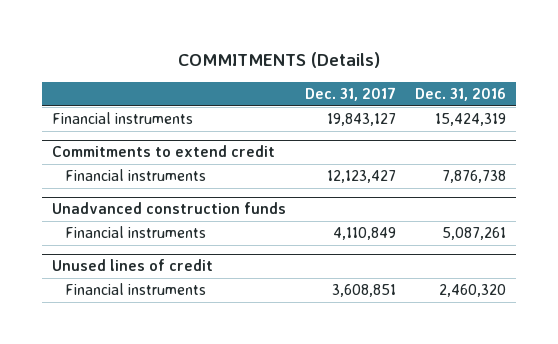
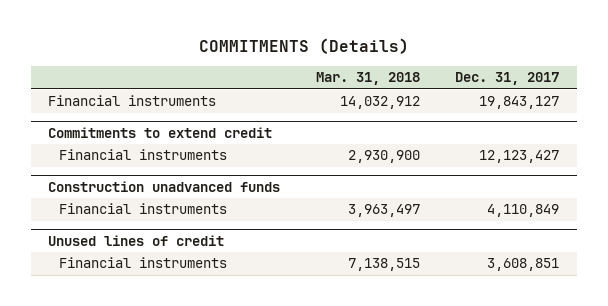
- | Dec. 31, 2017 | Dec. 31, 2016
+ | Mar. 31, 2018 | Dec. 31, 2017
- Unadvanced construction funds
+ Construction unadvanced funds

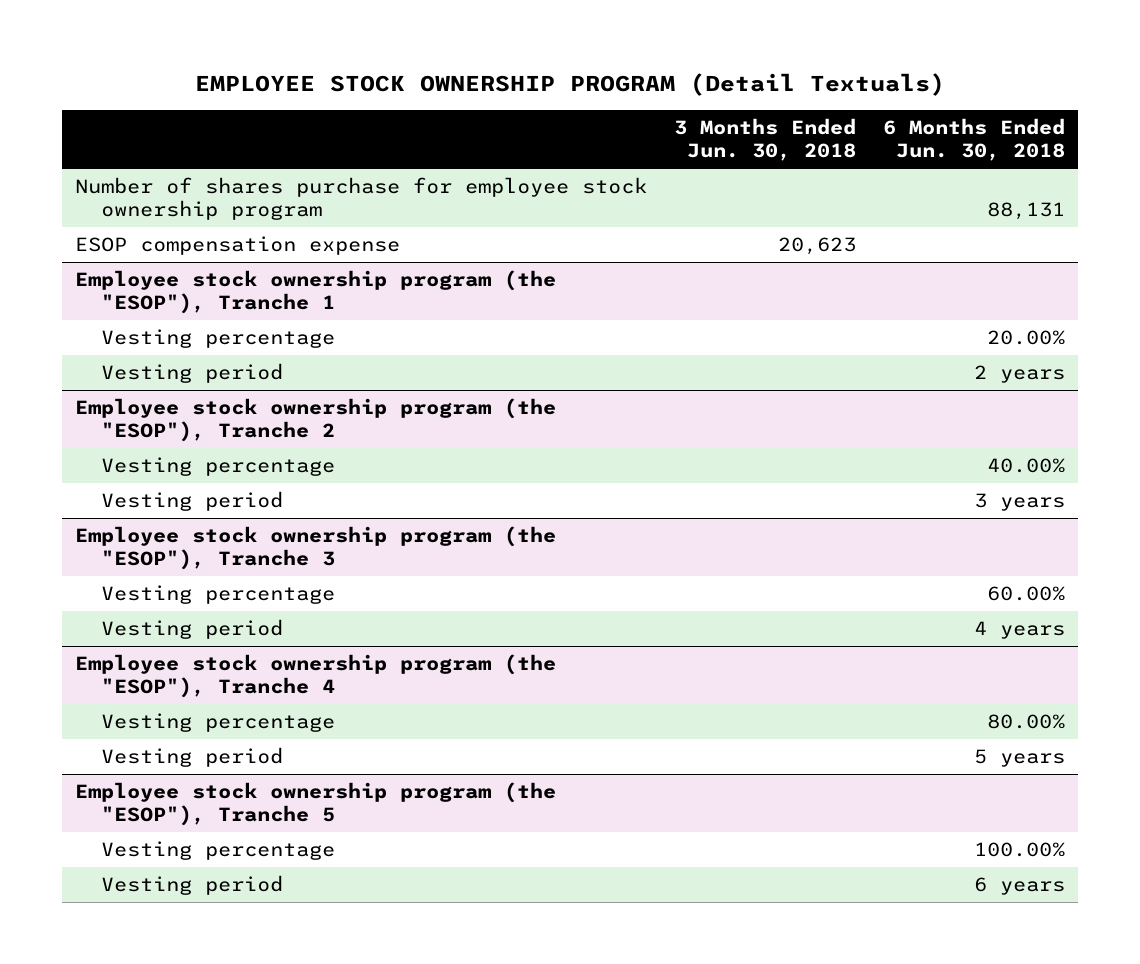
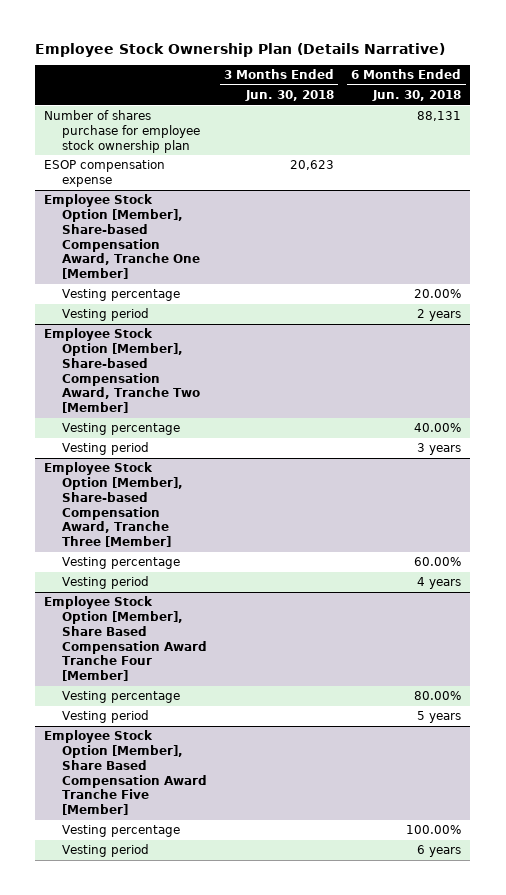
- EMPLOYEE STOCK OWNERSHIP PROGRAM (Detail Textuals)
+ Employee Stock Ownership Plan (Details Narrative)
- Number of shares purchase for employee stock ownership program | | 88,131
+ Number of shares purchase for employee stock ownership plan | | 88,131
- Employee stock ownership program (the "ESOP"), Tranche 1
+ Employee Stock Option [Member], Share-based Compensation Award, Tranche One [Member]
- Employee stock ownership program (the "ESOP"), Tranche 2
+ Employee Stock Option [Member], Share-based Compensation Award, Tranche Two [Member]
- Employee stock ownership program (the "ESOP"), Tranche 3
+ Employee Stock Option [Member], Share-based Compensation Award, Tranche Three [Member]
- Employee stock ownership program (the "ESOP"), Tranche 4
+ Employee Stock Option [Member], Share Based Compensation Award Tranche Four [Member]
- Employee stock ownership program (the "ESOP"), Tranche 5
+ Employee Stock Option [Member], Share Based Compensation Award Tranche Five [Member]

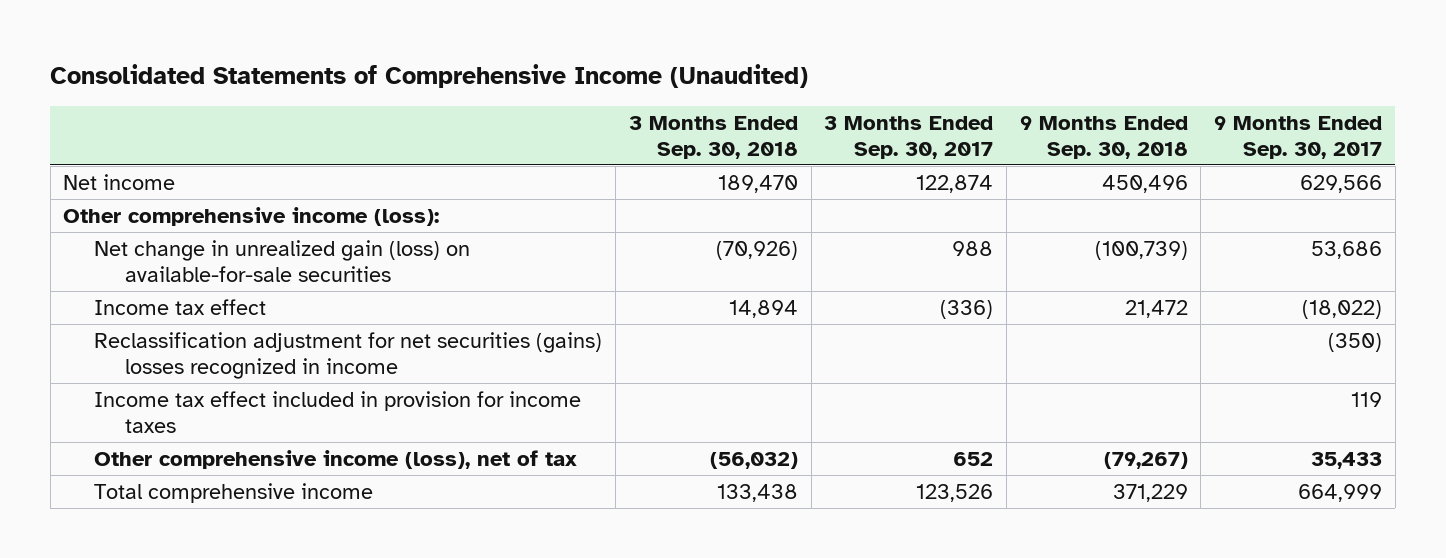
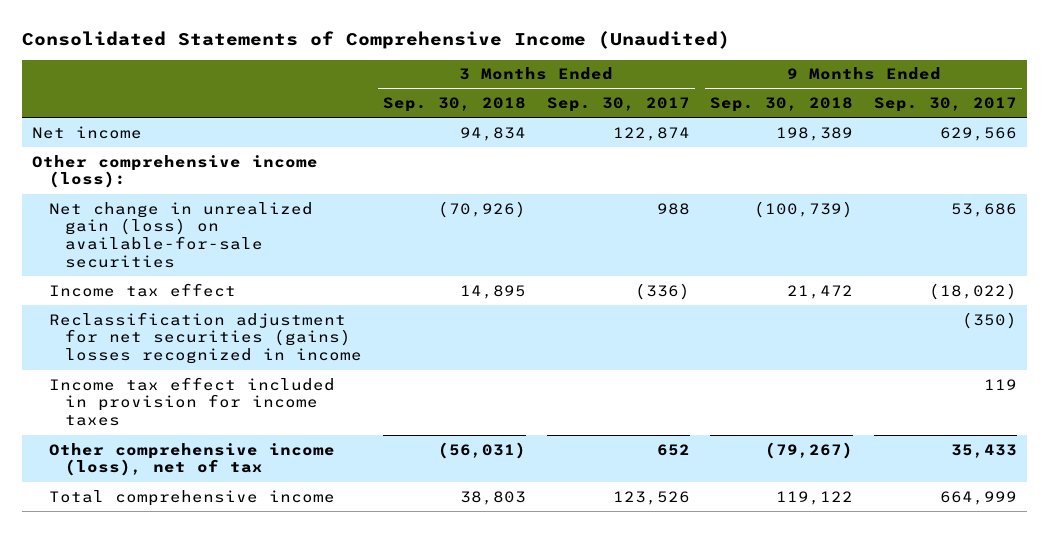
- Net income | 189,470 | 122,874 | 450,496 | 629,566
+ Net income | 94,834 | 122,874 | 198,389 | 629,566
- Income tax effect | 14,894 | (336) | 21,472 | (18,022)
+ Income tax effect | 14,895 | (336) | 21,472 | (18,022)
- Other comprehensive income (loss), net of tax | (56,032) | 652 | (79,267) | 35,433
- Total comprehensive income | 133,438 | 123,526 | 371,229 | 664,999
+ Other comprehensive income (loss), net of tax | (56,031) | 652 | (79,267) | 35,433
+ Total comprehensive income | 38,803 | 123,526 | 119,122 | 664,999

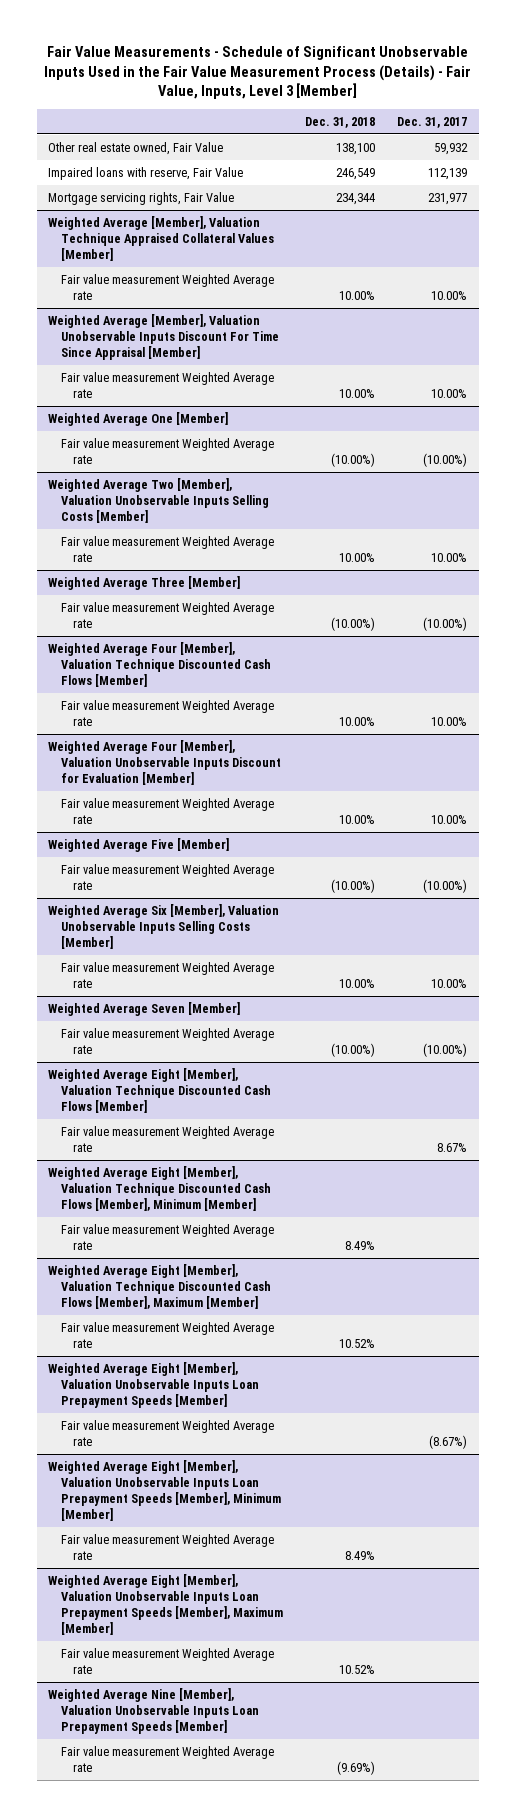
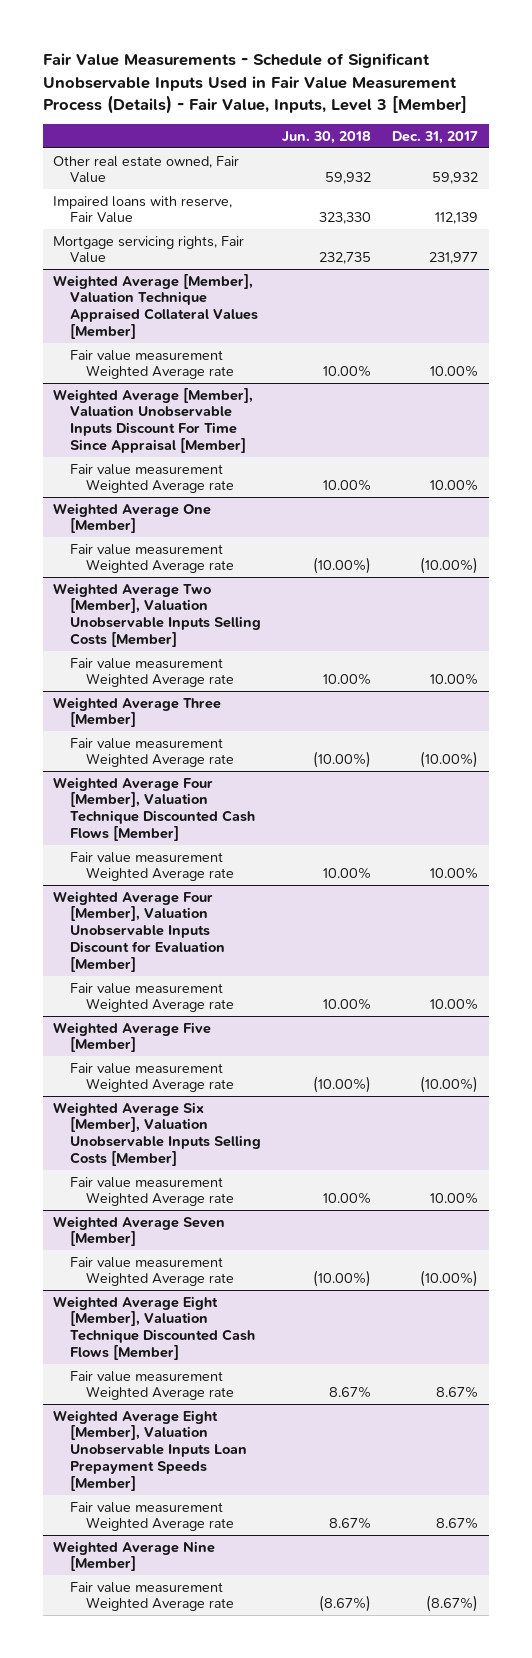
- Fair Value Measurements - Schedule of Significant Unobservable Inputs Used in the Fair Value Measurement Process (Details) - Fair Value, Inputs, Level 3 [Member]
+ Fair Value Measurements - Schedule of Significant Unobservable Inputs Used in Fair Value Measurement Process (Details) - Fair Value, Inputs, Level 3 [Member]
- | Dec. 31, 2018 | Dec. 31, 2017
+ | Jun. 30, 2018 | Dec. 31, 2017
- Weighted Average Eight [Member], Valuation Technique Discounted Cash Flows [Member], Minimum [Member]
- Fair value measurement Weighted Average rate | 8.49% |
- Weighted Average Eight [Member], Valuation Technique Discounted Cash Flows [Member], Maximum [Member]
- Fair value measurement Weighted Average rate | 10.52% |
@ Weighted Average Eight [Member], Valuation Unobservable Inputs Loan Prepayment Speeds [Member]
+ Fair value measurement Weighted Average rate | 8.67% | 8.67%
+ Weighted Average Nine [Member]
- Weighted Average Eight [Member], Valuation Unobservable Inputs Loan Prepayment Speeds [Member], Minimum [Member]
- Fair value measurement Weighted Average rate | 8.49% |
- Weighted Average Eight [Member], Valuation Unobservable Inputs Loan Prepayment Speeds [Member], Maximum [Member]
- Fair value measurement Weighted Average rate | 10.52% |
- Weighted Average Nine [Member], Valuation Unobservable Inputs Loan Prepayment Speeds [Member]
- Fair value measurement Weighted Average rate | (9.69%) |

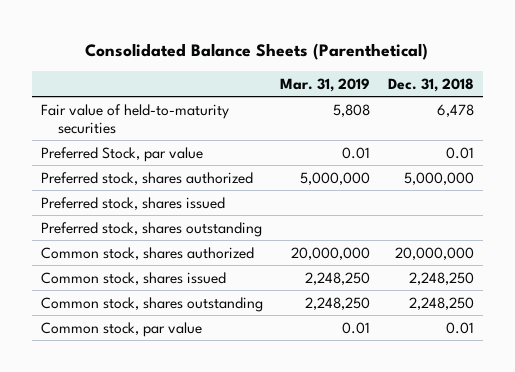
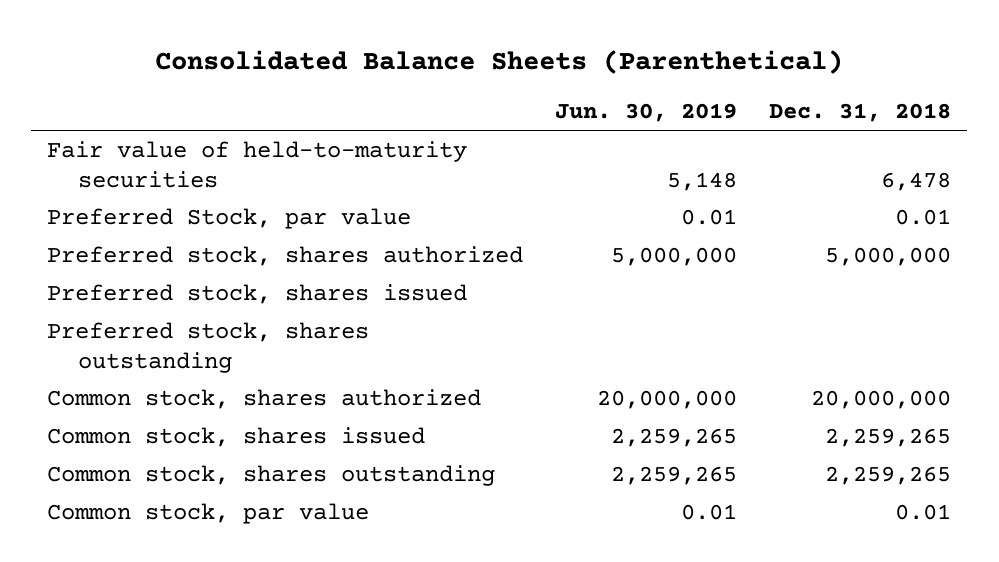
- | Mar. 31, 2019 | Dec. 31, 2018
+ | Jun. 30, 2019 | Dec. 31, 2018
- Common stock, shares issued | 2,248,250 | 2,248,250
- Common stock, shares outstanding | 2,248,250 | 2,248,250
+ Common stock, shares issued | 2,259,265 | 2,259,265
+ Common stock, shares outstanding | 2,259,265 | 2,259,265

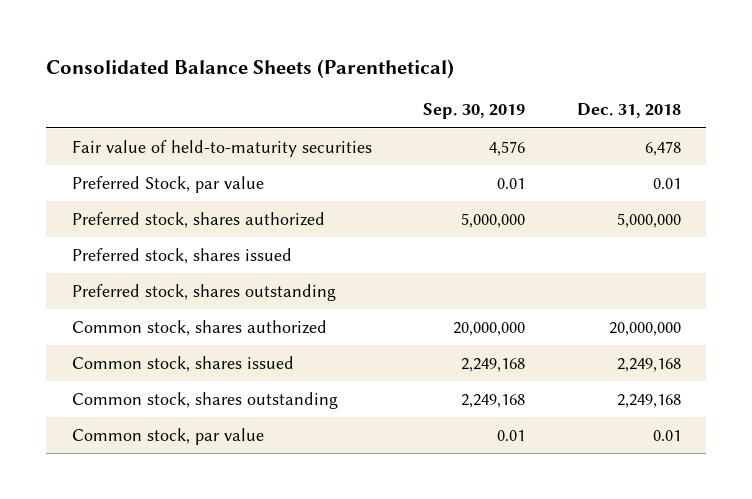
- | Jun. 30, 2019 | Dec. 31, 2018
+ | Sep. 30, 2019 | Dec. 31, 2018
- Common stock, shares issued | 2,259,265 | 2,259,265
- Common stock, shares outstanding | 2,259,265 | 2,259,265
+ Common stock, shares issued | 2,249,168 | 2,249,168
+ Common stock, shares outstanding | 2,249,168 | 2,249,168

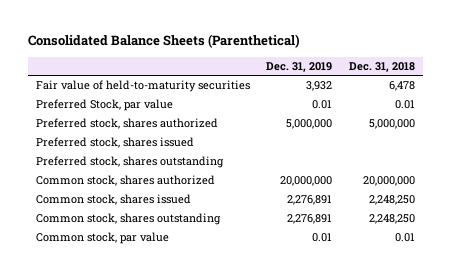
- | Sep. 30, 2019 | Dec. 31, 2018
+ | Dec. 31, 2019 | Dec. 31, 2018
- Common stock, shares issued | 2,249,168 | 2,249,168
- Common stock, shares outstanding | 2,249,168 | 2,249,168
+ Common stock, shares issued | 2,276,891 | 2,248,250
+ Common stock, shares outstanding | 2,276,891 | 2,248,250

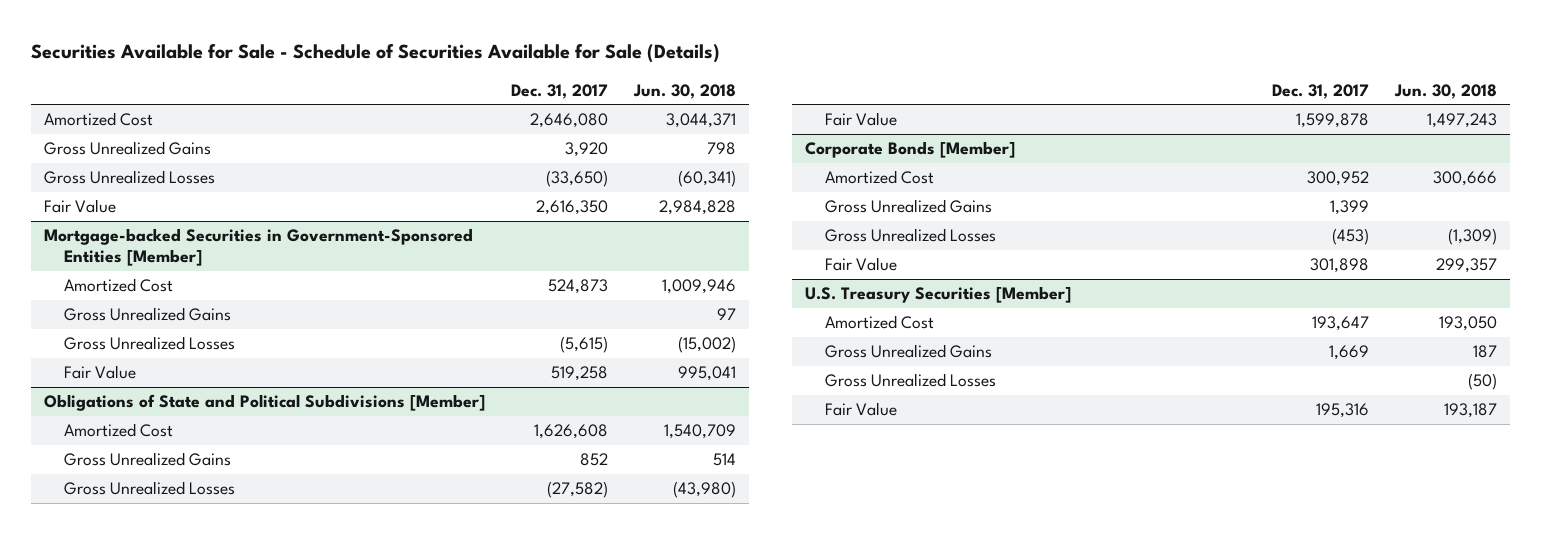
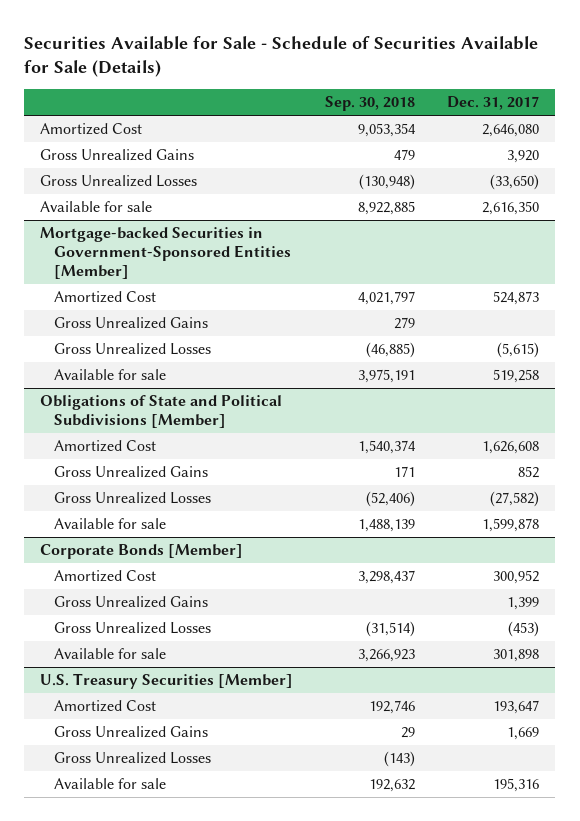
- | Dec. 31, 2017 | Jun. 30, 2018
+ | Sep. 30, 2018 | Dec. 31, 2017
- Fair Value | 2,616,350 | 2,984,828
+ Available for sale | 8,922,885 | 2,616,350
@ Mortgage-backed Securities in Government-Sponsored Entities [Member]
- Fair Value | 519,258 | 995,041
+ Available for sale | 3,975,191 | 519,258
@ Obligations of State and Political Subdivisions [Member]
- Fair Value | 1,599,878 | 1,497,243
+ Available for sale | 1,488,139 | 1,599,878
@ Corporate Bonds [Member]
- Fair Value | 301,898 | 299,357
+ Available for sale | 3,266,923 | 301,898
@ U.S. Treasury Securities [Member]
- Fair Value | 195,316 | 193,187
+ Available for sale | 192,632 | 195,316

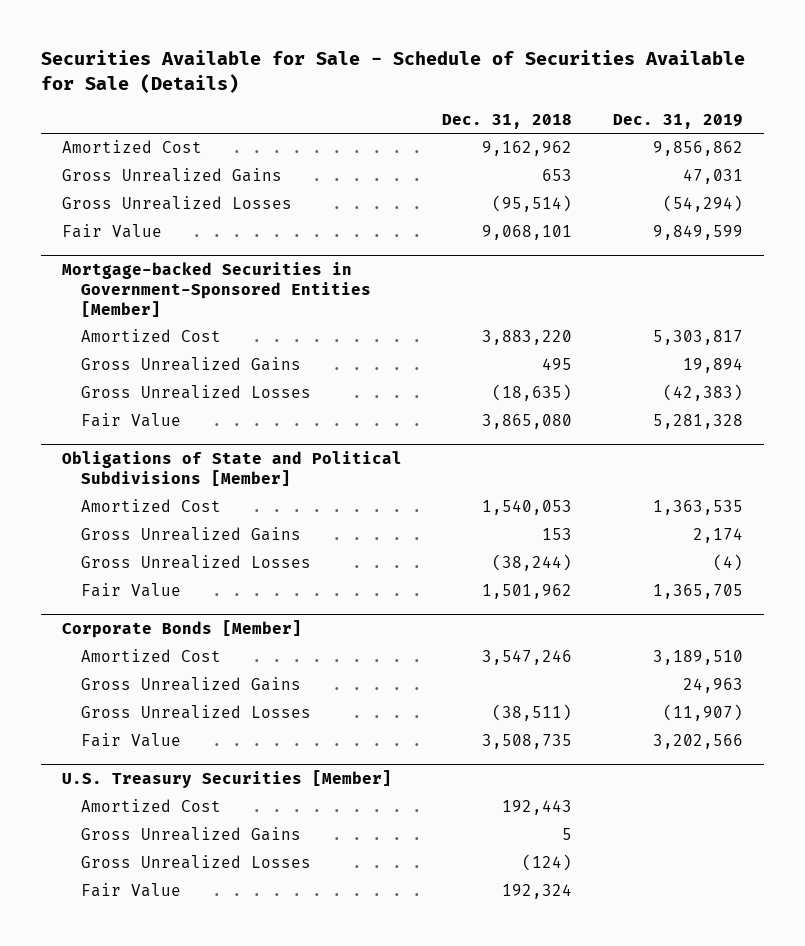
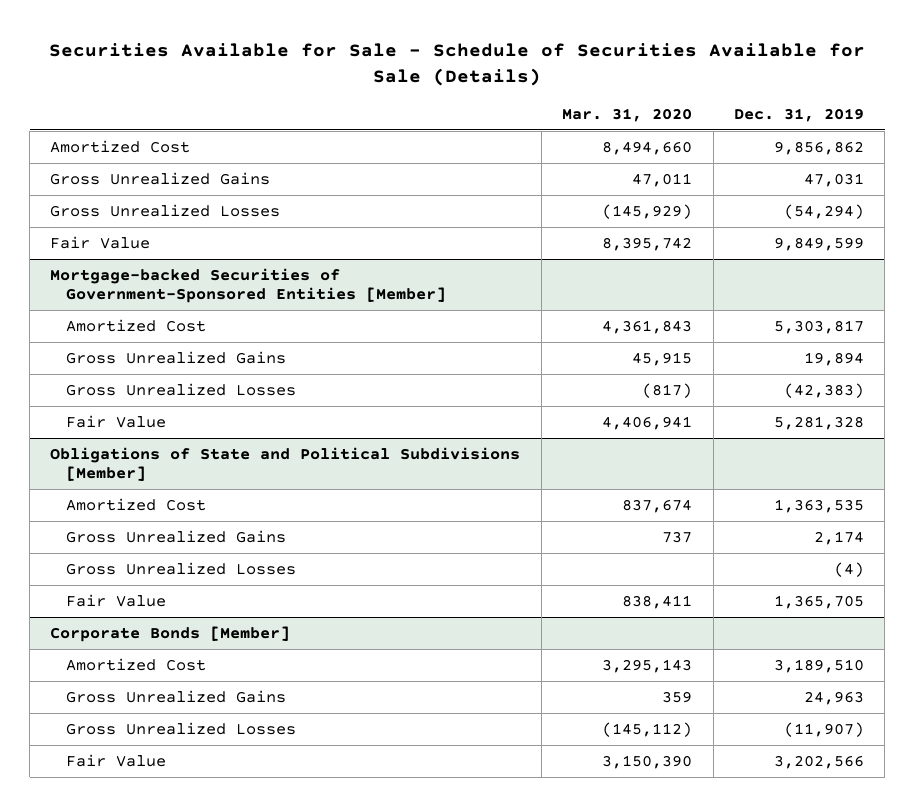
- | Dec. 31, 2018 | Dec. 31, 2019
+ | Mar. 31, 2020 | Dec. 31, 2019
- Mortgage-backed Securities in Government-Sponsored Entities [Member]
+ Mortgage-backed Securities of Government-Sponsored Entities [Member]
- U.S. Treasury Securities [Member]
- Amortized Cost | 192,443 |
- Gross Unrealized Gains | 5 |
- Gross Unrealized Losses | (124) |
- Fair Value | 192,324 |

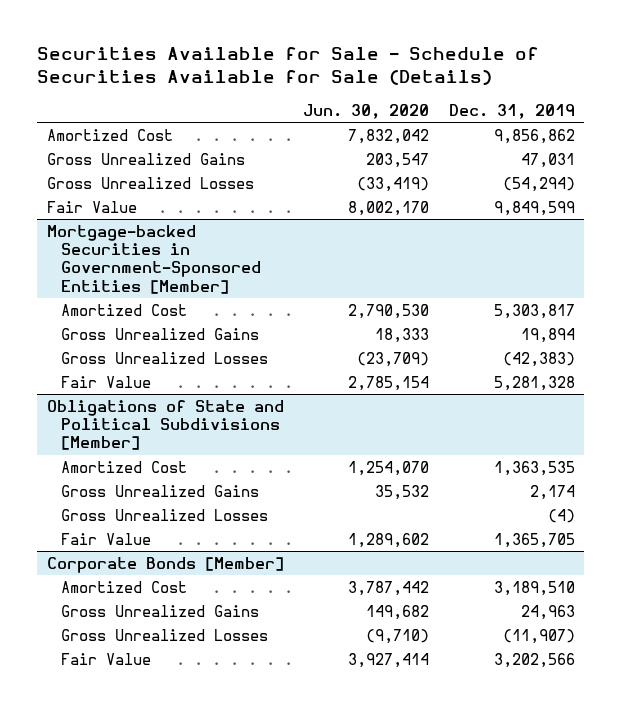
- | Mar. 31, 2020 | Dec. 31, 2019
+ | Jun. 30, 2020 | Dec. 31, 2019
- Mortgage-backed Securities of Government-Sponsored Entities [Member]
+ Mortgage-backed Securities in Government-Sponsored Entities [Member]

